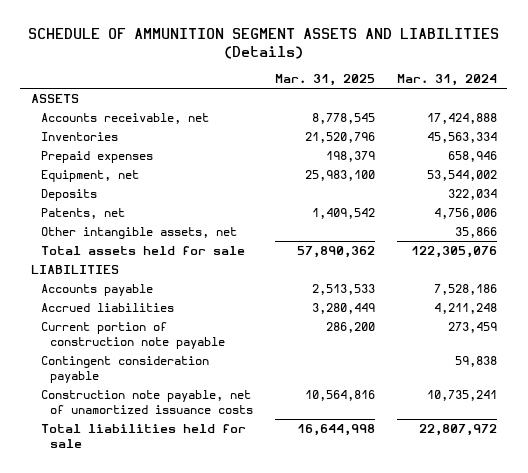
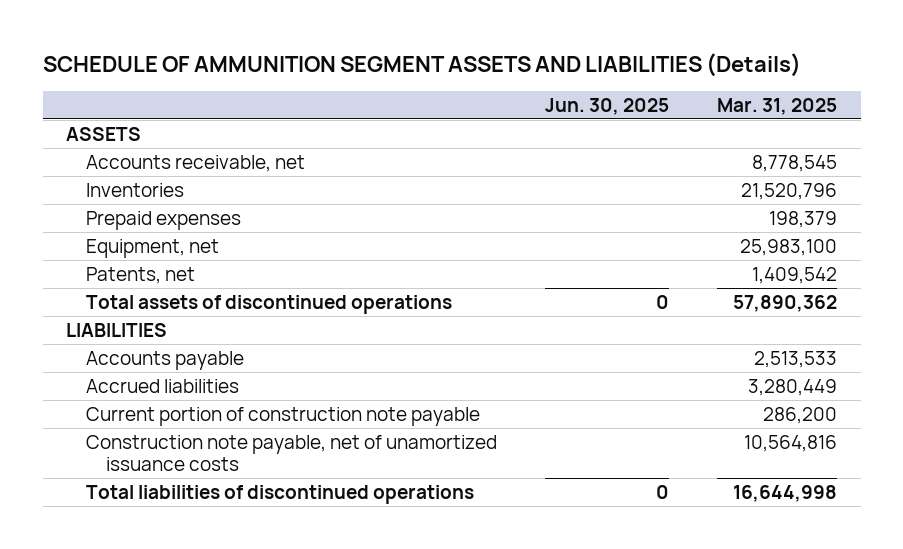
- | Mar. 31, 2025 | Mar. 31, 2024
+ | Jun. 30, 2025 | Mar. 31, 2025
- Deposits | | 322,034
- Other intangible assets, net | | 35,866
- Total assets held for sale | 57,890,362 | 122,305,076
+ Total assets of discontinued operations | 0 | 57,890,362
- Contingent consideration payable | | 59,838
- Total liabilities held for sale | 16,644,998 | 22,807,972
+ Total liabilities of discontinued operations | 0 | 16,644,998

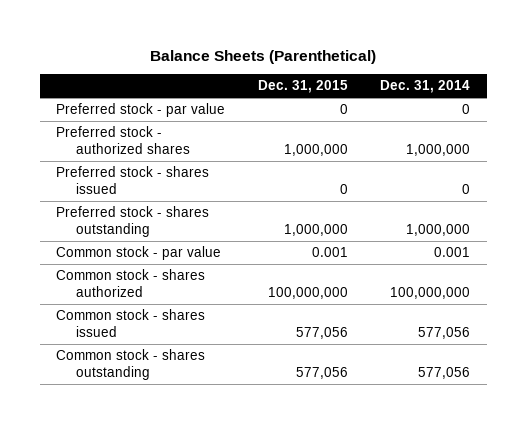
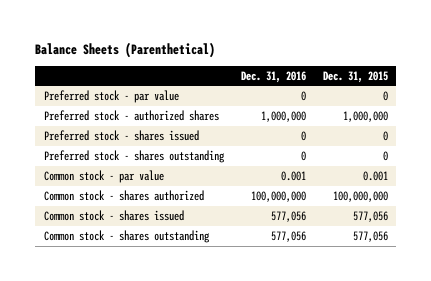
- | Dec. 31, 2015 | Dec. 31, 2014
+ | Dec. 31, 2016 | Dec. 31, 2015
- Preferred stock - shares outstanding | 1,000,000 | 1,000,000
+ Preferred stock - shares outstanding | 0 | 0

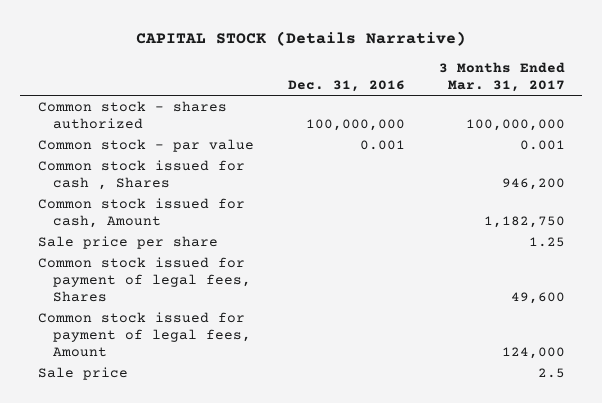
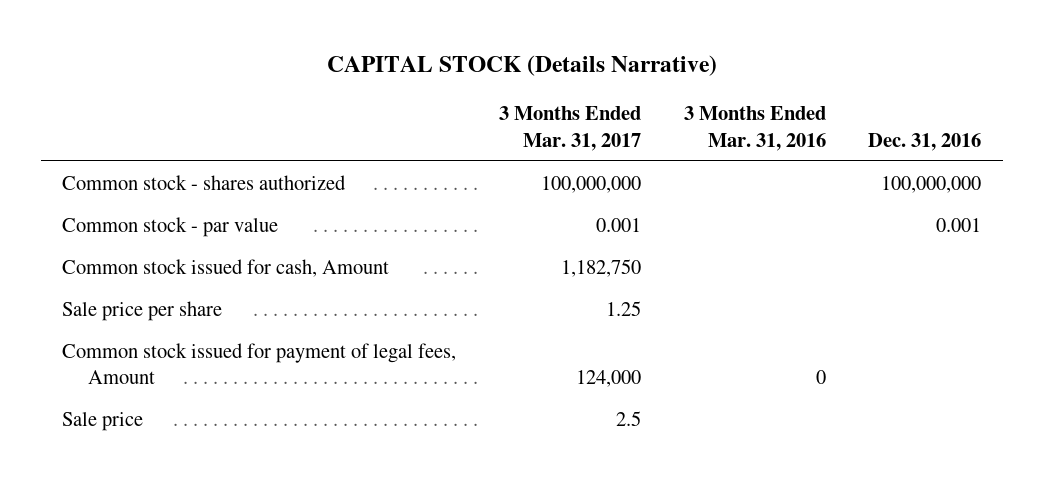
- | Dec. 31, 2016 | 3 Months Ended Mar. 31, 2017
+ | 3 Months Ended Mar. 31, 2017 | 3 Months Ended Mar. 31, 2016 | Dec. 31, 2016
- Common stock issued for cash , Shares | | 946,200
- Common stock issued for payment of legal fees, Shares | | 49,600

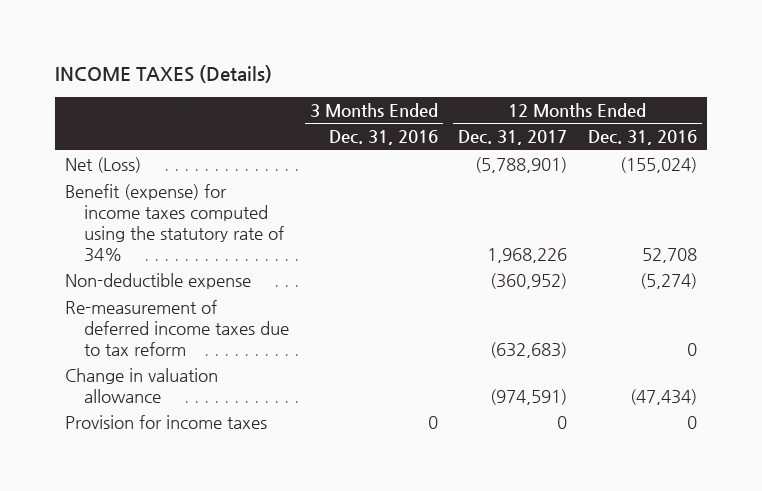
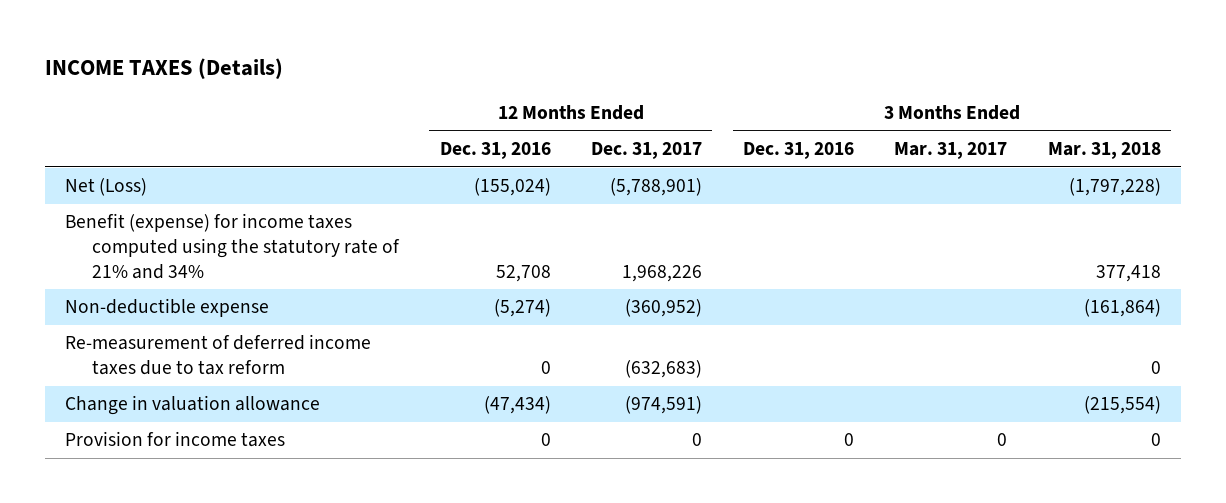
- | 3 Months Ended Dec. 31, 2016 | 12 Months Ended Dec. 31, 2017 | 12 Months Ended Dec. 31, 2016
+ | 12 Months Ended Dec. 31, 2016 | 12 Months Ended Dec. 31, 2017 | 3 Months Ended Dec. 31, 2016 | 3 Months Ended Mar. 31, 2017 | 3 Months Ended Mar. 31, 2018
- Benefit (expense) for income taxes computed using the statutory rate of 34% | | 1,968,226 | 52,708
+ Benefit (expense) for income taxes computed using the statutory rate of 21% and 34% | 52,708 | 1,968,226 | | | 377,418

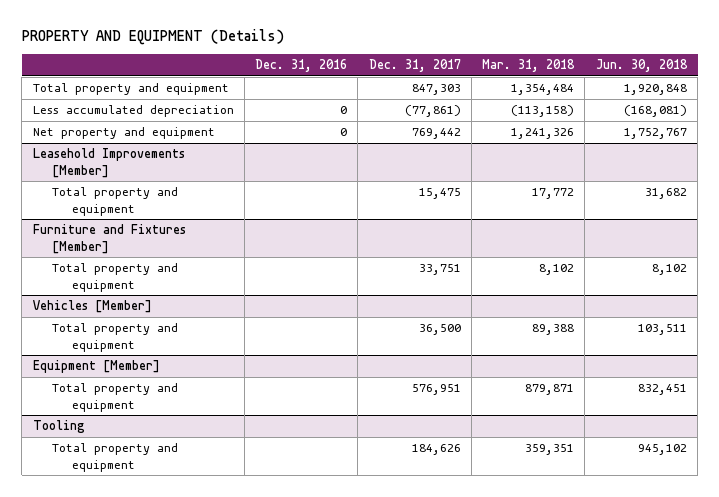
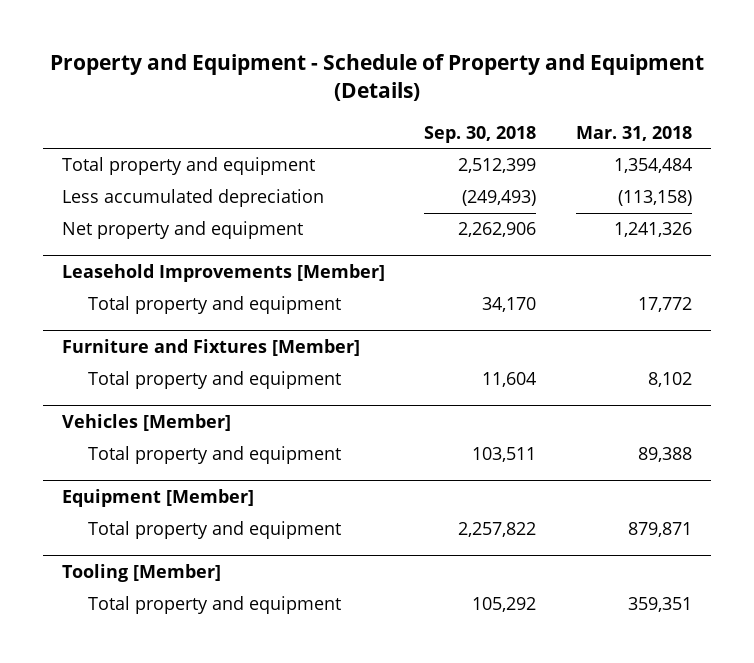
- PROPERTY AND EQUIPMENT (Details)
+ Property and Equipment - Schedule of Property and Equipment (Details)
- | Dec. 31, 2016 | Dec. 31, 2017 | Mar. 31, 2018 | Jun. 30, 2018
+ | Sep. 30, 2018 | Mar. 31, 2018
- Tooling
+ Tooling [Member]

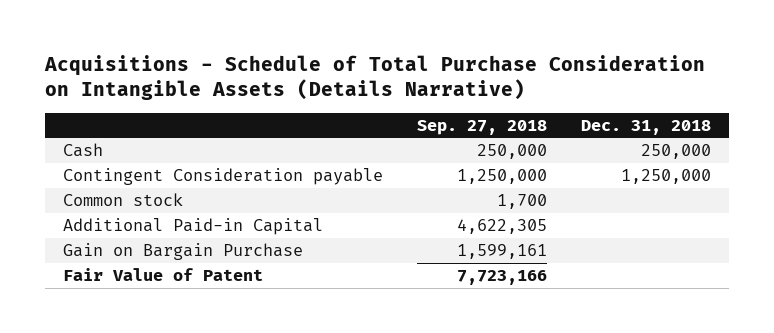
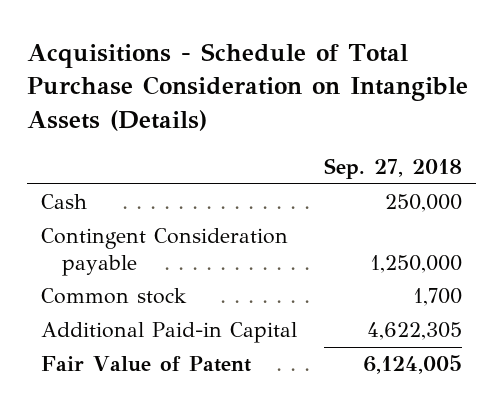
- Acquisitions - Schedule of Total Purchase Consideration on Intangible Assets (Details Narrative)
+ Acquisitions - Schedule of Total Purchase Consideration on Intangible Assets (Details)
- | Sep. 27, 2018 | Dec. 31, 2018
+ | Sep. 27, 2018
- Gain on Bargain Purchase | 1,599,161 |
- Fair Value of Patent | 7,723,166 |
+ Fair Value of Patent | 6,124,005

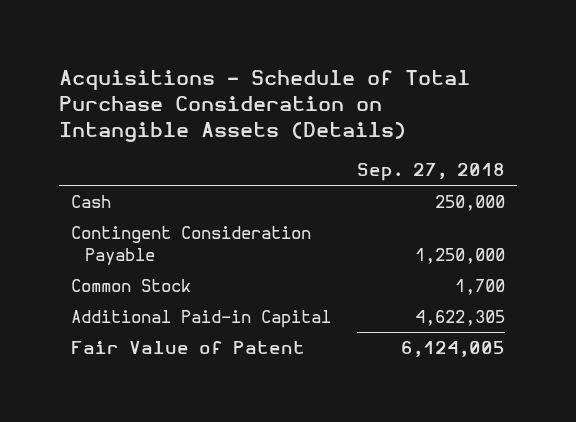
- Contingent Consideration payable | 1,250,000
- Common stock | 1,700
+ Contingent Consideration Payable | 1,250,000
+ Common Stock | 1,700

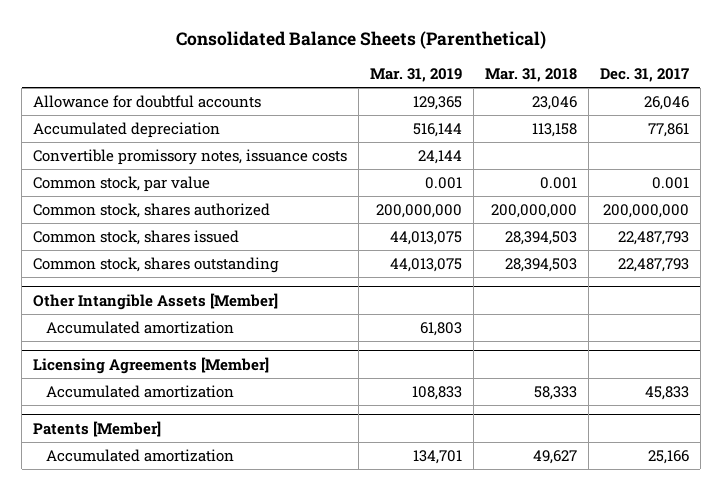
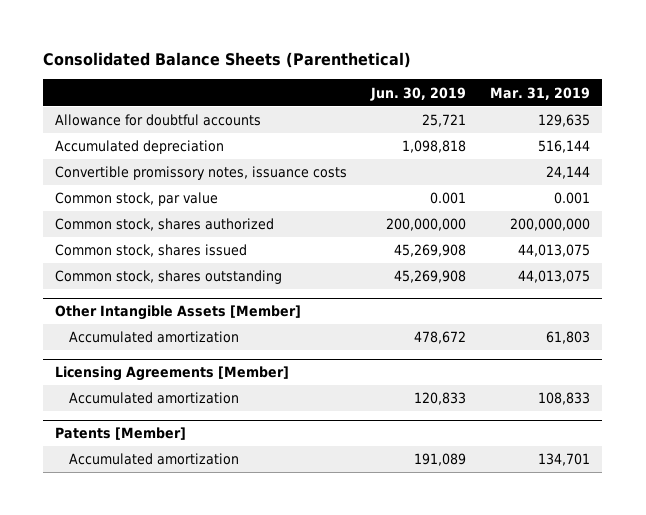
- | Mar. 31, 2019 | Mar. 31, 2018 | Dec. 31, 2017
+ | Jun. 30, 2019 | Mar. 31, 2019
- Allowance for doubtful accounts | 129,365 | 23,046 | 26,046
+ Allowance for doubtful accounts | 25,721 | 129,635

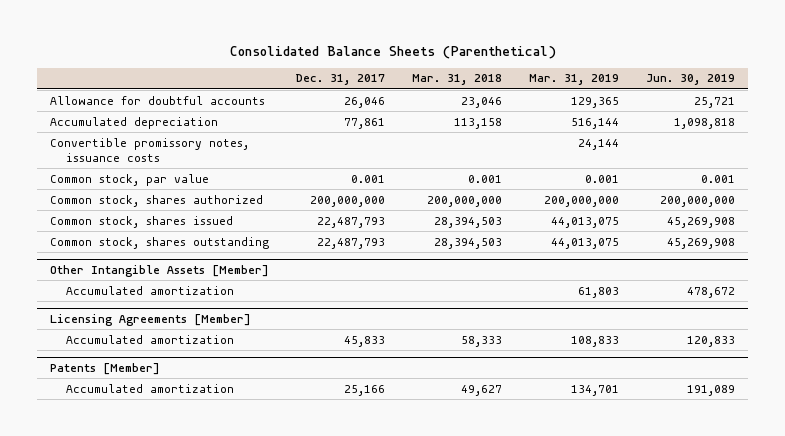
- | Jun. 30, 2019 | Mar. 31, 2019
+ | Dec. 31, 2017 | Mar. 31, 2018 | Mar. 31, 2019 | Jun. 30, 2019
- Allowance for doubtful accounts | 25,721 | 129,635
+ Allowance for doubtful accounts | 26,046 | 23,046 | 129,365 | 25,721

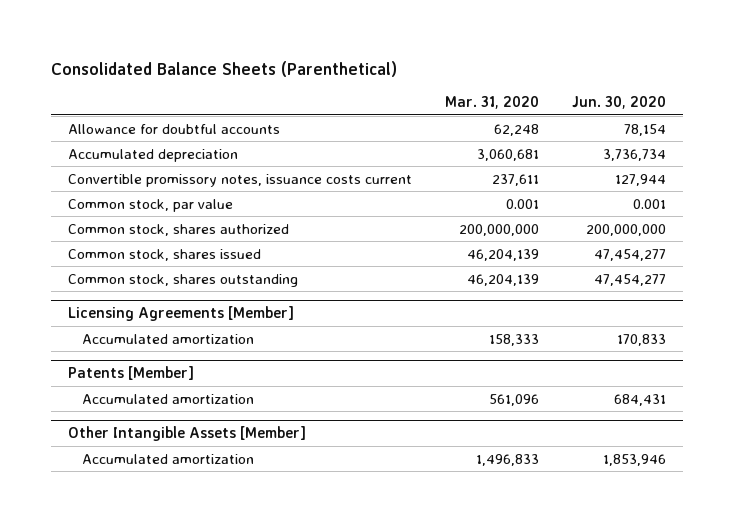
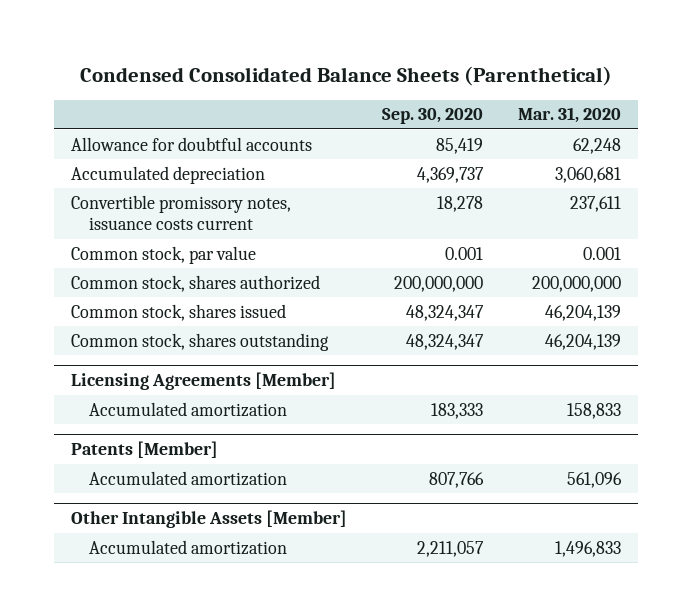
- Consolidated Balance Sheets (Parenthetical)
+ Condensed Consolidated Balance Sheets (Parenthetical)
- | Mar. 31, 2020 | Jun. 30, 2020
+ | Sep. 30, 2020 | Mar. 31, 2020
@ Licensing Agreements [Member]
- Accumulated amortization | 158,333 | 170,833
+ Accumulated amortization | 183,333 | 158,833

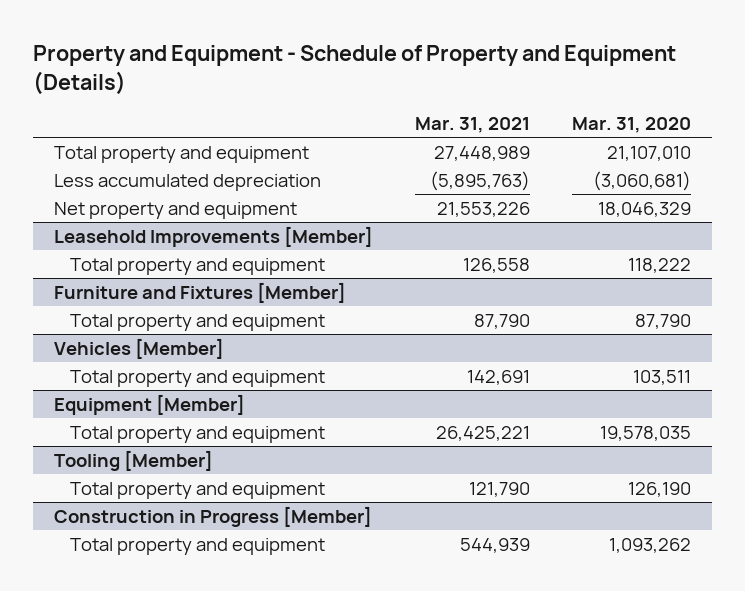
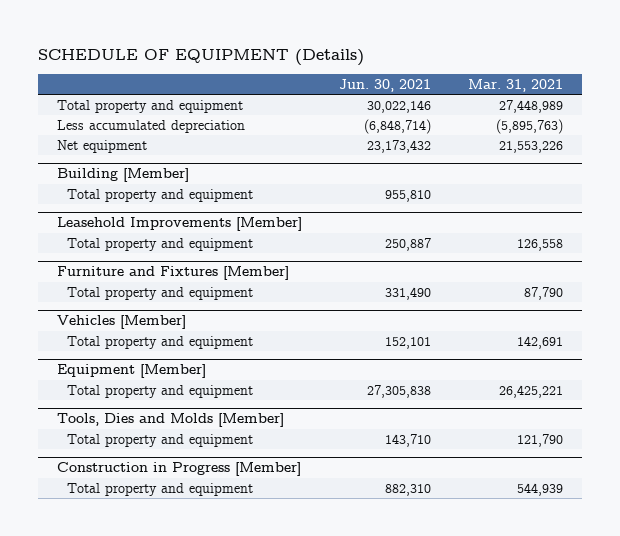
- Property and Equipment - Schedule of Property and Equipment (Details)
+ SCHEDULE OF EQUIPMENT (Details)
- | Mar. 31, 2021 | Mar. 31, 2020
+ | Jun. 30, 2021 | Mar. 31, 2021
- Net property and equipment | 21,553,226 | 18,046,329
+ Net equipment | 23,173,432 | 21,553,226
+ Building [Member]
+ Total property and equipment | 955,810 |
- Tooling [Member]
+ Tools, Dies and Molds [Member]

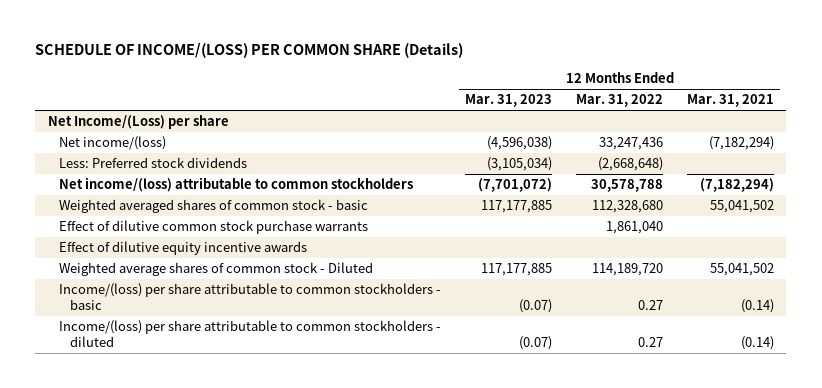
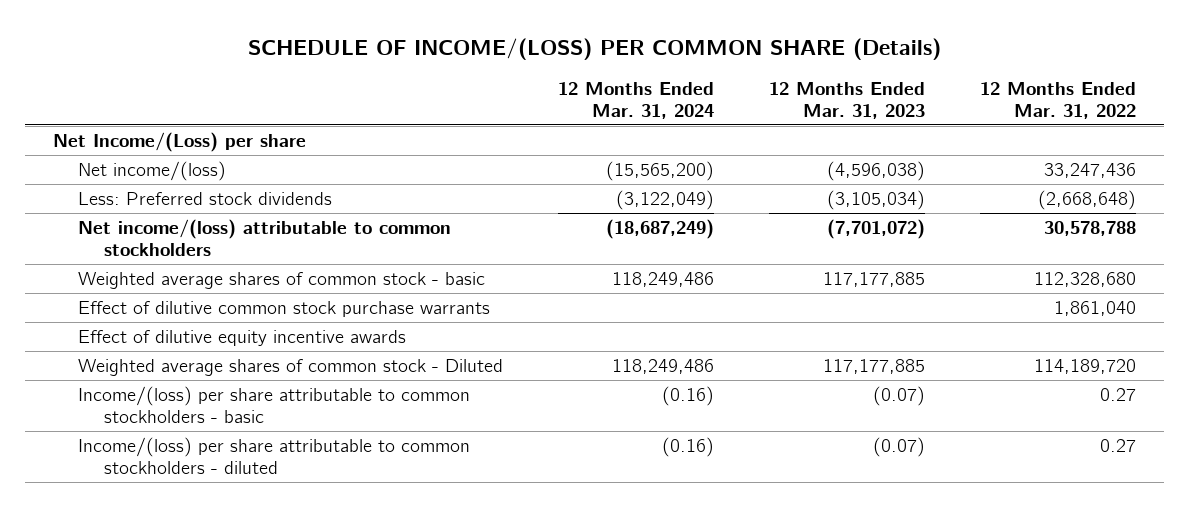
- | 12 Months Ended Mar. 31, 2023 | 12 Months Ended Mar. 31, 2022 | 12 Months Ended Mar. 31, 2021
+ | 12 Months Ended Mar. 31, 2024 | 12 Months Ended Mar. 31, 2023 | 12 Months Ended Mar. 31, 2022
- Weighted averaged shares of common stock - basic | 117,177,885 | 112,328,680 | 55,041,502
+ Weighted average shares of common stock - basic | 118,249,486 | 117,177,885 | 112,328,680

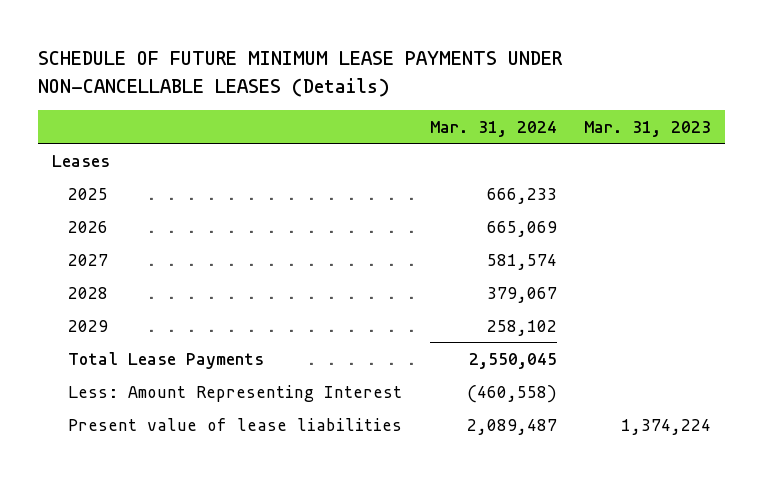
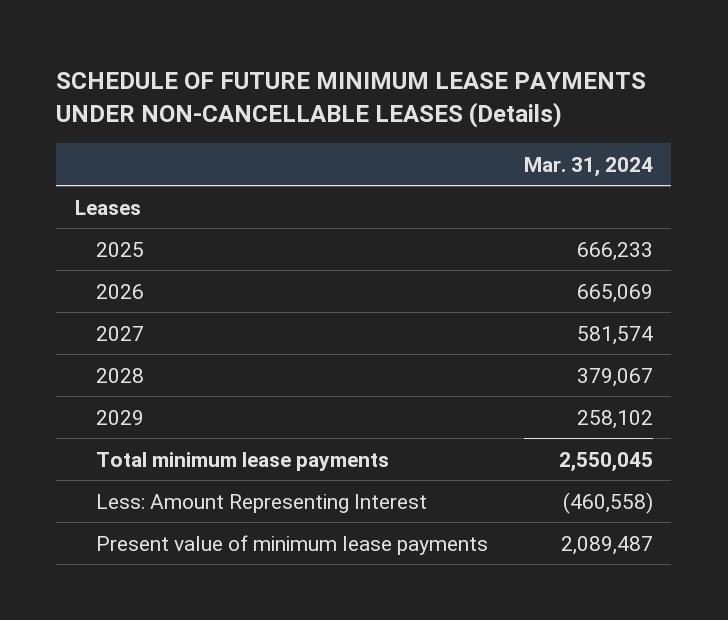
- | Mar. 31, 2024 | Mar. 31, 2023
+ | Mar. 31, 2024
- Total Lease Payments | 2,550,045 |
+ Total minimum lease payments | 2,550,045
- Present value of lease liabilities | 2,089,487 | 1,374,224
+ Present value of minimum lease payments | 2,089,487

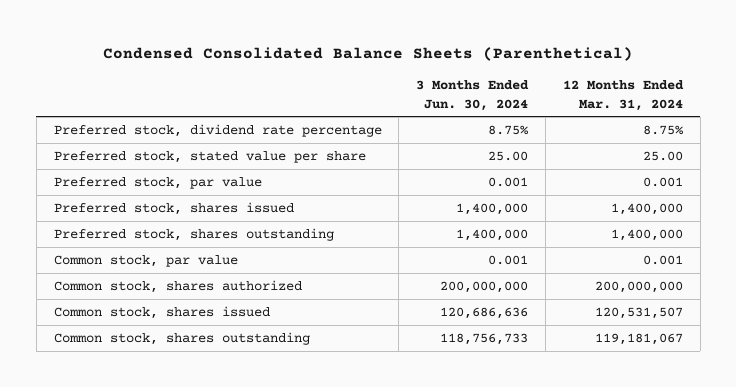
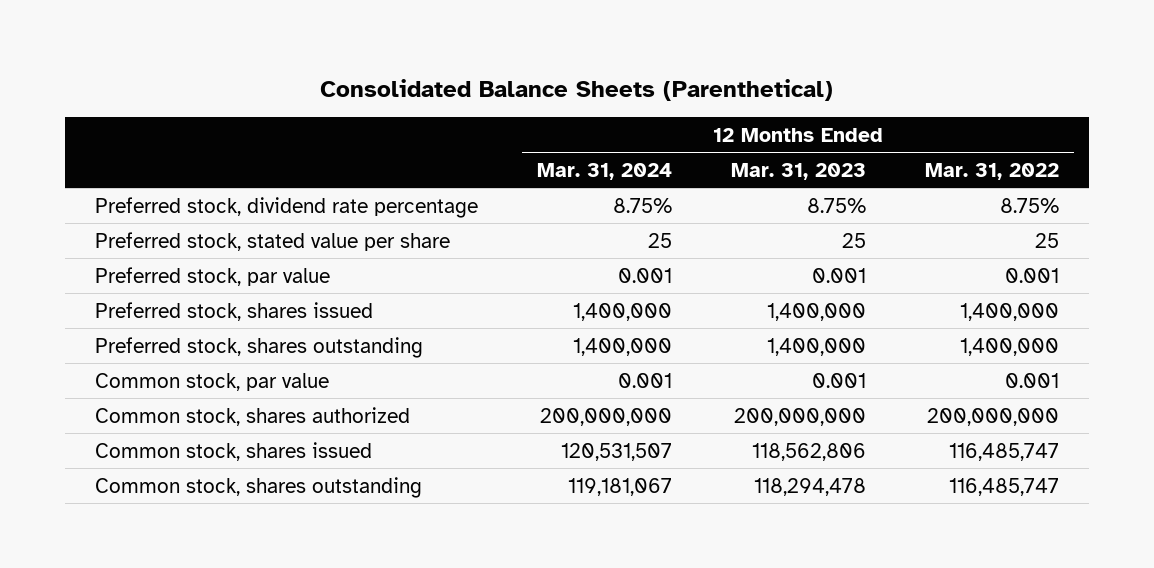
- Condensed Consolidated Balance Sheets (Parenthetical)
+ Consolidated Balance Sheets (Parenthetical)
- | 3 Months Ended Jun. 30, 2024 | 12 Months Ended Mar. 31, 2024
+ | 12 Months Ended Mar. 31, 2024 | 12 Months Ended Mar. 31, 2023 | 12 Months Ended Mar. 31, 2022
- Preferred stock, stated value per share | 25.00 | 25.00
+ Preferred stock, stated value per share | 25 | 25 | 25

